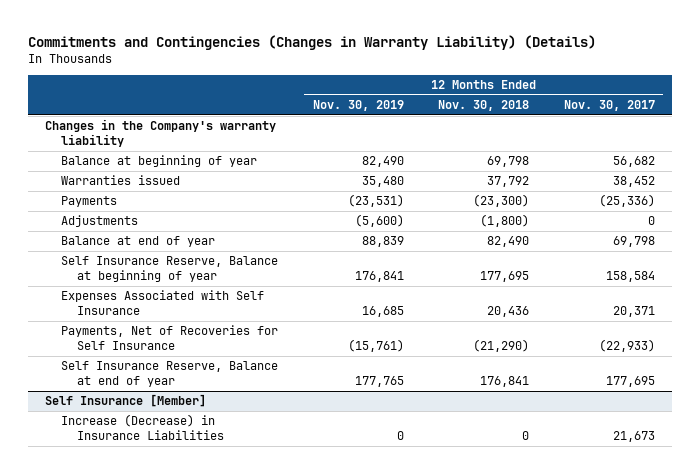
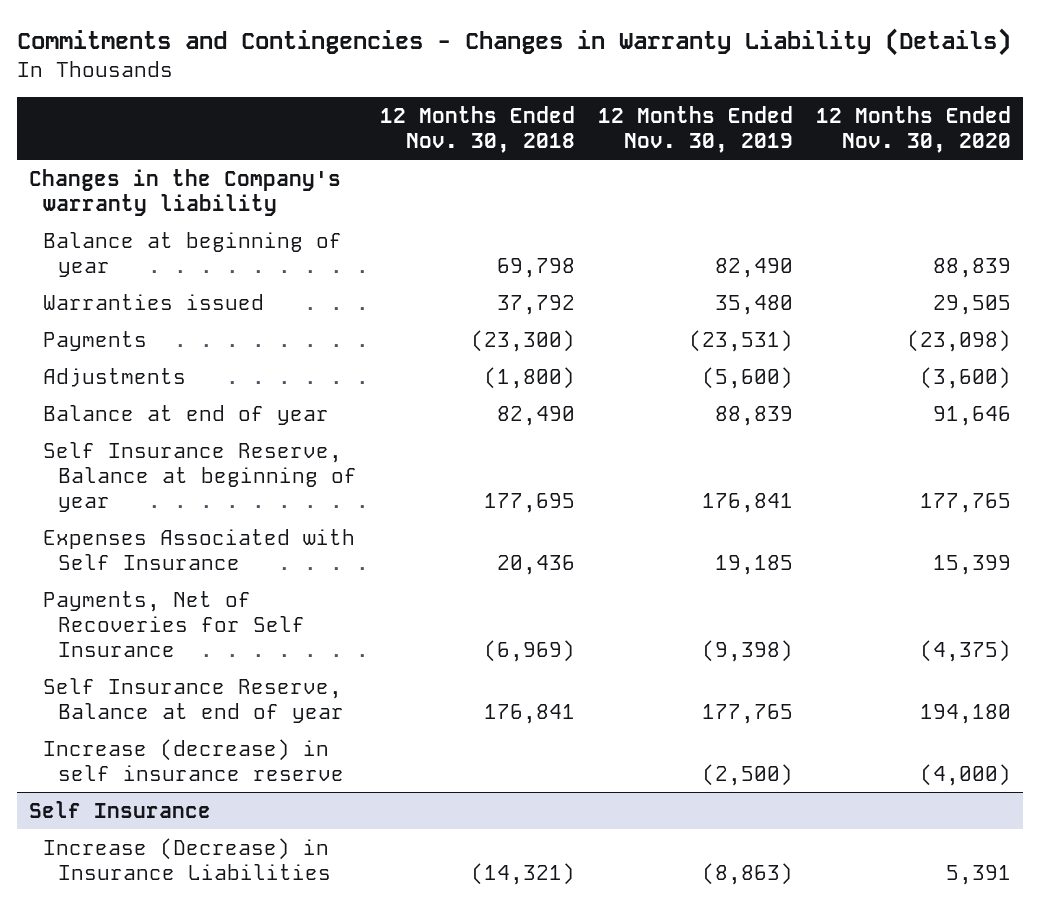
- Commitments and Contingencies (Changes in Warranty Liability) (Details)
+ Commitments and Contingencies - Changes in Warranty Liability (Details)
- | 12 Months Ended Nov. 30, 2019 | 12 Months Ended Nov. 30, 2018 | 12 Months Ended Nov. 30, 2017
+ | 12 Months Ended Nov. 30, 2018 | 12 Months Ended Nov. 30, 2019 | 12 Months Ended Nov. 30, 2020
- Expenses Associated with Self Insurance | 16,685 | 20,436 | 20,371
- Payments, Net of Recoveries for Self Insurance | (15,761) | (21,290) | (22,933)
+ Expenses Associated with Self Insurance | 20,436 | 19,185 | 15,399
+ Payments, Net of Recoveries for Self Insurance | (6,969) | (9,398) | (4,375)
- Self Insurance [Member]
- Increase (Decrease) in Insurance Liabilities | 0 | 0 | 21,673
+ Increase (decrease) in self insurance reserve | | (2,500) | (4,000)
+ Self Insurance
+ Increase (Decrease) in Insurance Liabilities | (14,321) | (8,863) | 5,391

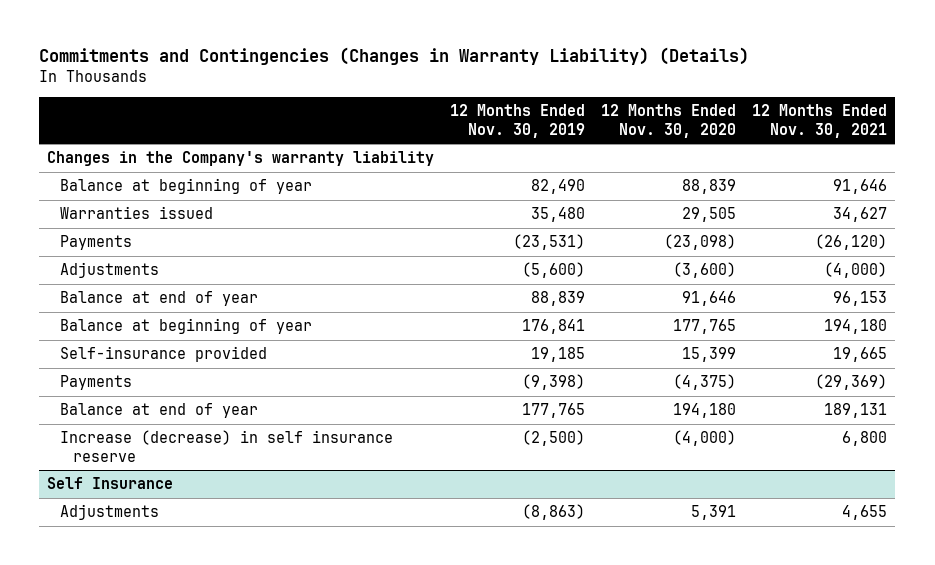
- Commitments and Contingencies - Changes in Warranty Liability (Details)
+ Commitments and Contingencies (Changes in Warranty Liability) (Details)
- | 12 Months Ended Nov. 30, 2018 | 12 Months Ended Nov. 30, 2019 | 12 Months Ended Nov. 30, 2020
+ | 12 Months Ended Nov. 30, 2019 | 12 Months Ended Nov. 30, 2020 | 12 Months Ended Nov. 30, 2021
- Self Insurance Reserve, Balance at beginning of year | 177,695 | 176,841 | 177,765
- Expenses Associated with Self Insurance | 20,436 | 19,185 | 15,399
- Payments, Net of Recoveries for Self Insurance | (6,969) | (9,398) | (4,375)
- Self Insurance Reserve, Balance at end of year | 176,841 | 177,765 | 194,180
+ Balance at beginning of year | 176,841 | 177,765 | 194,180
+ Self-insurance provided | 19,185 | 15,399 | 19,665
+ Payments | (9,398) | (4,375) | (29,369)
+ Balance at end of year | 177,765 | 194,180 | 189,131
@ Self Insurance
- Increase (Decrease) in Insurance Liabilities | (14,321) | (8,863) | 5,391
+ Adjustments | (8,863) | 5,391 | 4,655

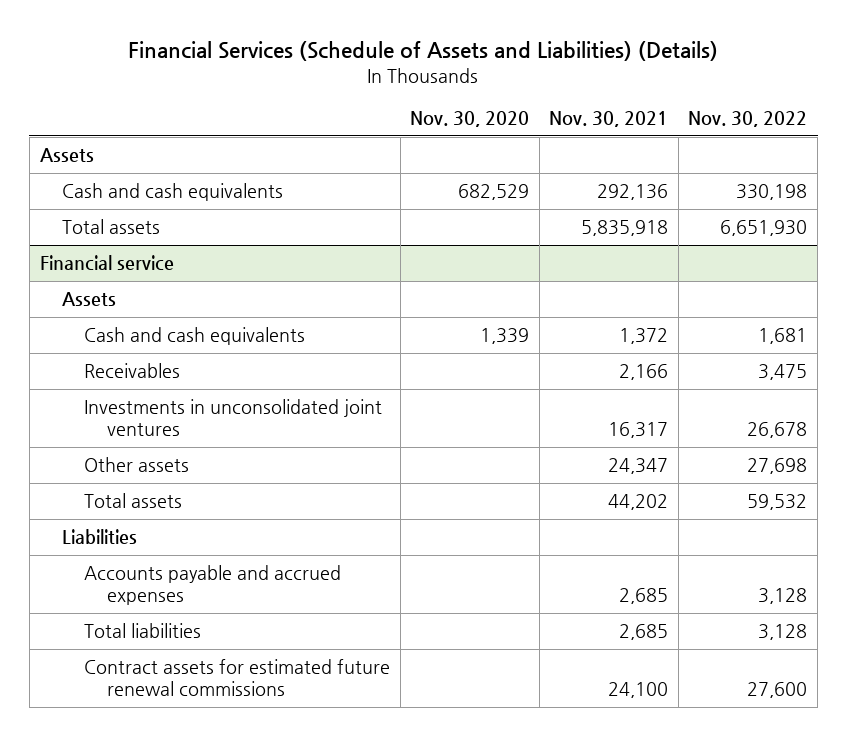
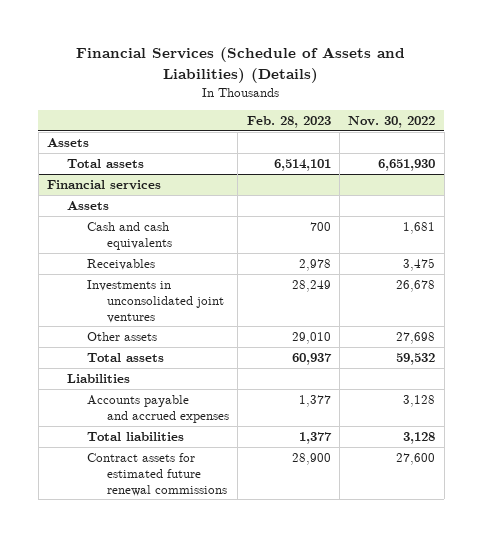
- | Nov. 30, 2020 | Nov. 30, 2021 | Nov. 30, 2022
+ | Feb. 28, 2023 | Nov. 30, 2022
- Cash and cash equivalents | 682,529 | 292,136 | 330,198
- Financial service
+ Financial services

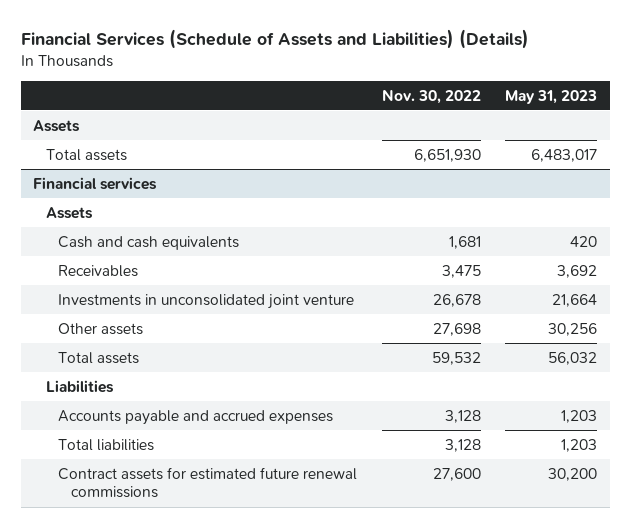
- | Feb. 28, 2023 | Nov. 30, 2022
+ | Nov. 30, 2022 | May 31, 2023
@ Financial services
- Investments in unconsolidated joint ventures | 28,249 | 26,678
+ Investments in unconsolidated joint venture | 26,678 | 21,664

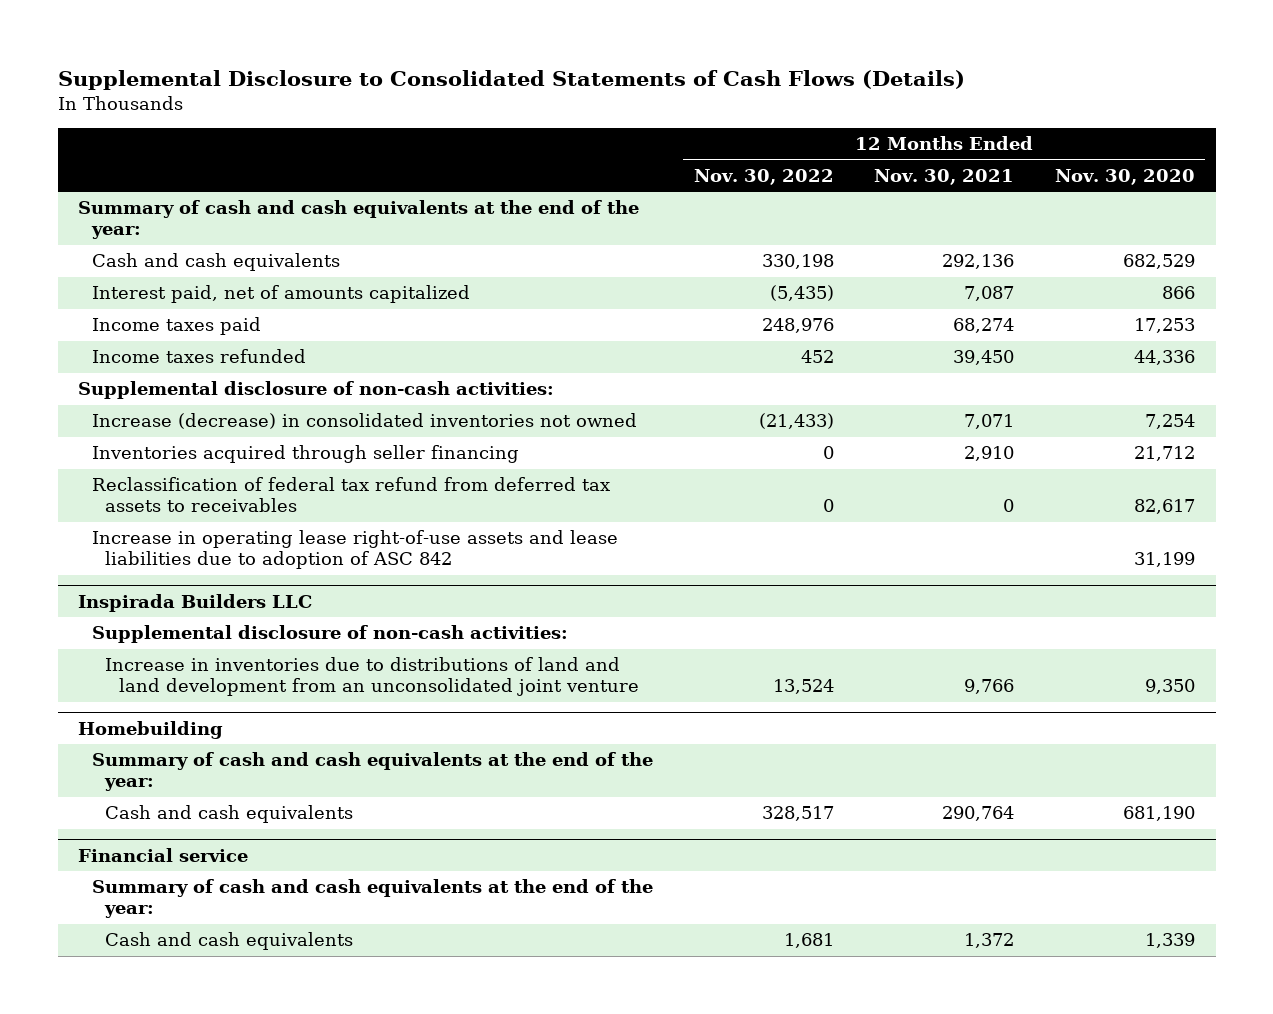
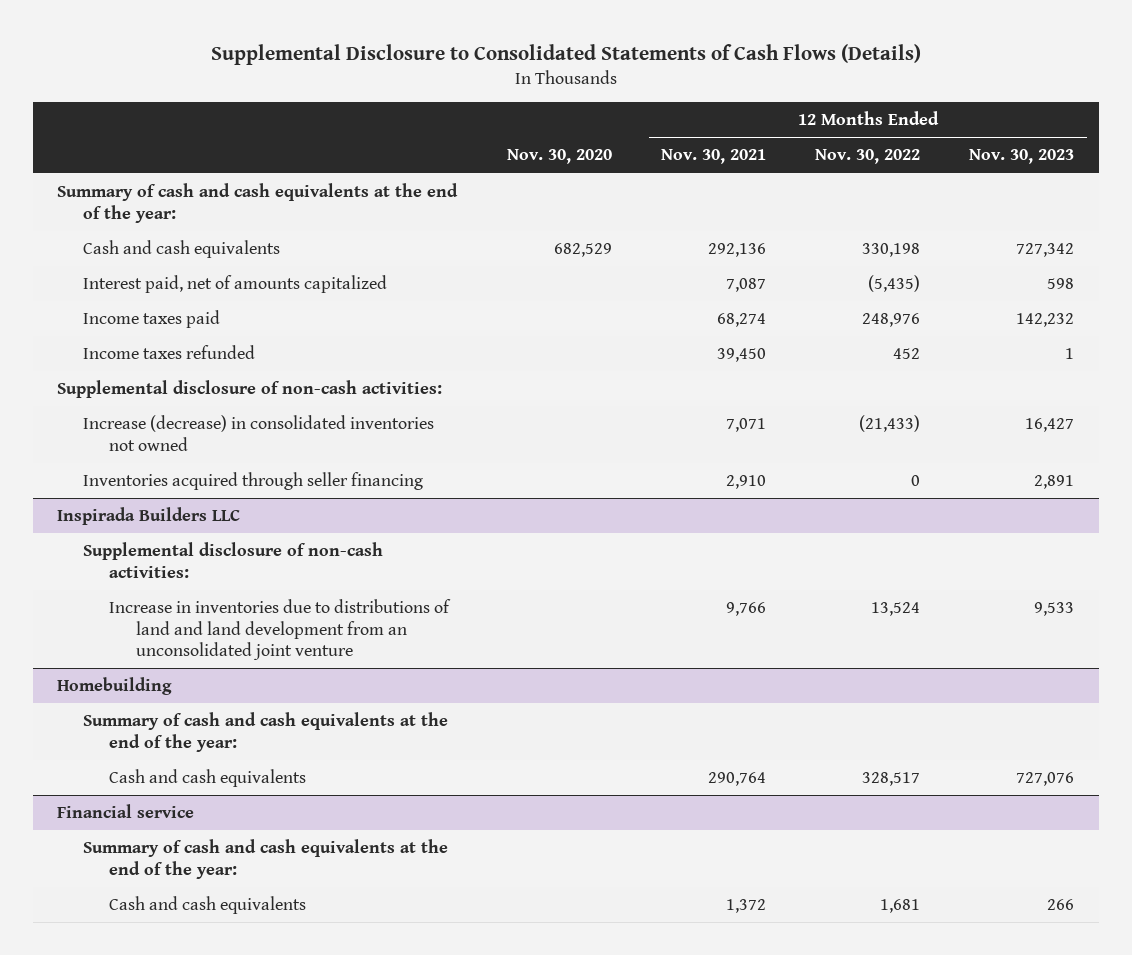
- | 12 Months Ended Nov. 30, 2022 | 12 Months Ended Nov. 30, 2021 | 12 Months Ended Nov. 30, 2020
+ | Nov. 30, 2020 | 12 Months Ended Nov. 30, 2021 | 12 Months Ended Nov. 30, 2022 | 12 Months Ended Nov. 30, 2023
- Reclassification of federal tax refund from deferred tax assets to receivables | 0 | 0 | 82,617
- Increase in operating lease right-of-use assets and lease liabilities due to adoption of ASC 842 | | | 31,199

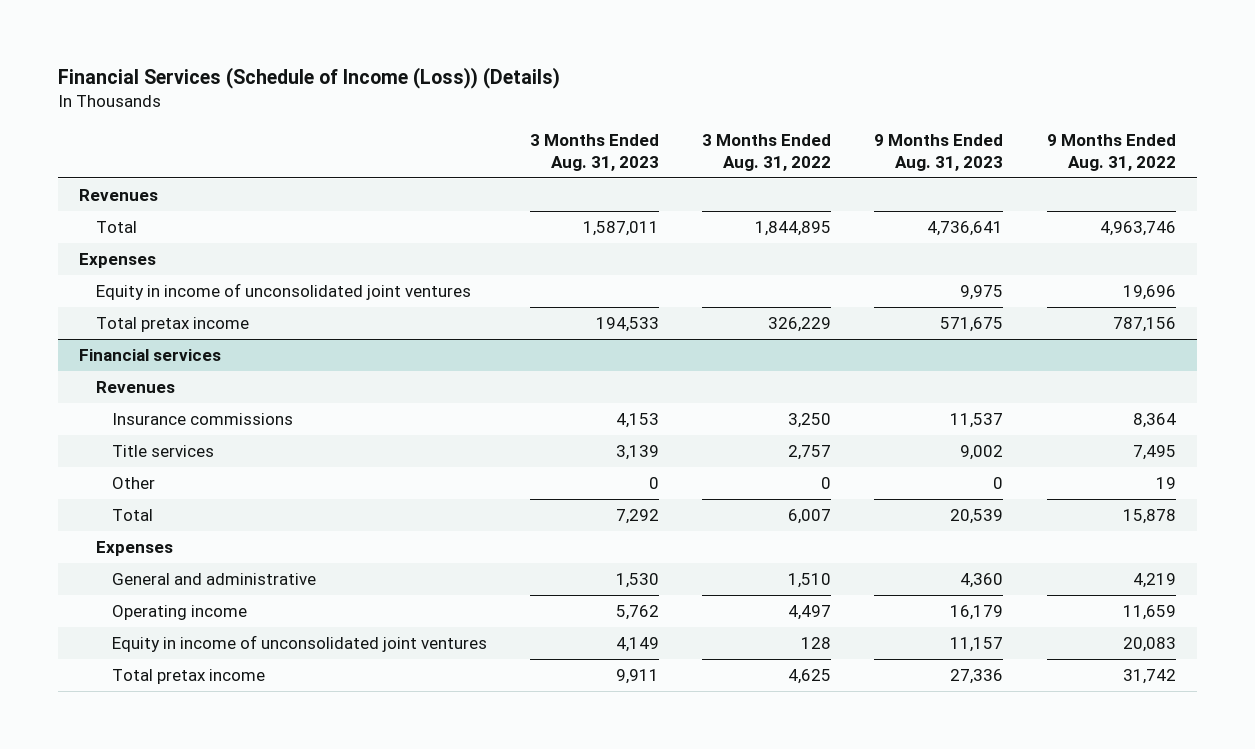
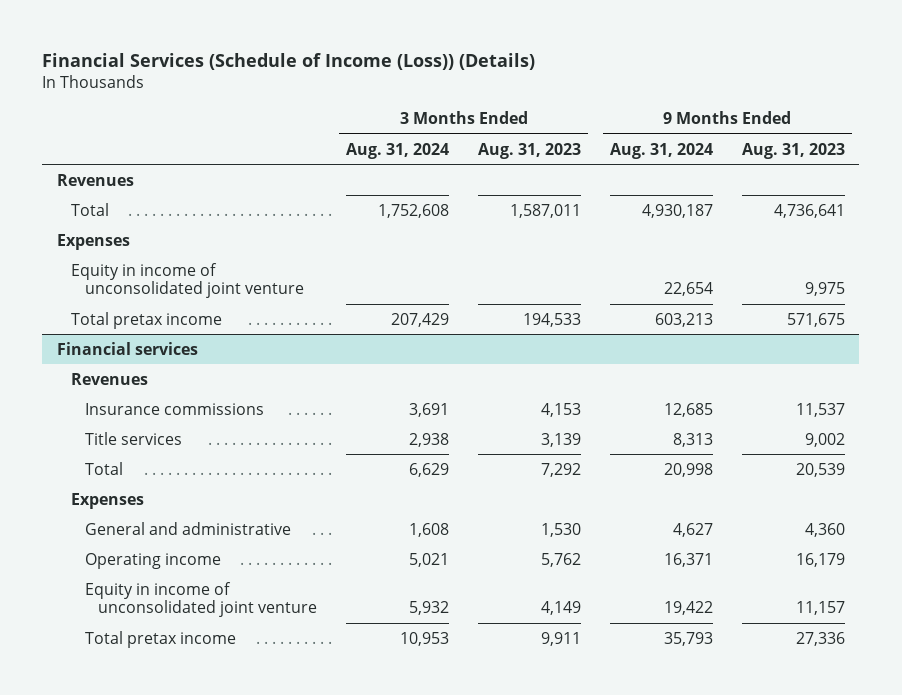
- | 3 Months Ended Aug. 31, 2023 | 3 Months Ended Aug. 31, 2022 | 9 Months Ended Aug. 31, 2023 | 9 Months Ended Aug. 31, 2022
+ | 3 Months Ended Aug. 31, 2024 | 3 Months Ended Aug. 31, 2023 | 9 Months Ended Aug. 31, 2024 | 9 Months Ended Aug. 31, 2023
- Equity in income of unconsolidated joint ventures | | | 9,975 | 19,696
+ Equity in income of unconsolidated joint venture | | | 22,654 | 9,975
@ Financial services
- Other | 0 | 0 | 0 | 19
- Equity in income of unconsolidated joint ventures | 4,149 | 128 | 11,157 | 20,083
+ Equity in income of unconsolidated joint venture | 5,932 | 4,149 | 19,422 | 11,157

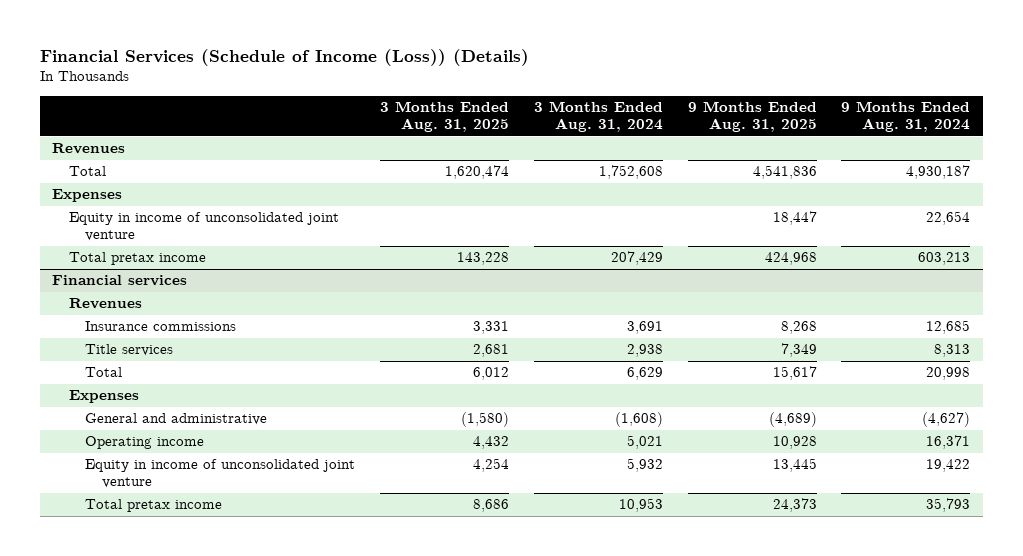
- | 3 Months Ended Aug. 31, 2024 | 3 Months Ended Aug. 31, 2023 | 9 Months Ended Aug. 31, 2024 | 9 Months Ended Aug. 31, 2023
+ | 3 Months Ended Aug. 31, 2025 | 3 Months Ended Aug. 31, 2024 | 9 Months Ended Aug. 31, 2025 | 9 Months Ended Aug. 31, 2024
@ Financial services
- General and administrative | 1,608 | 1,530 | 4,627 | 4,360
+ General and administrative | (1,580) | (1,608) | (4,689) | (4,627)

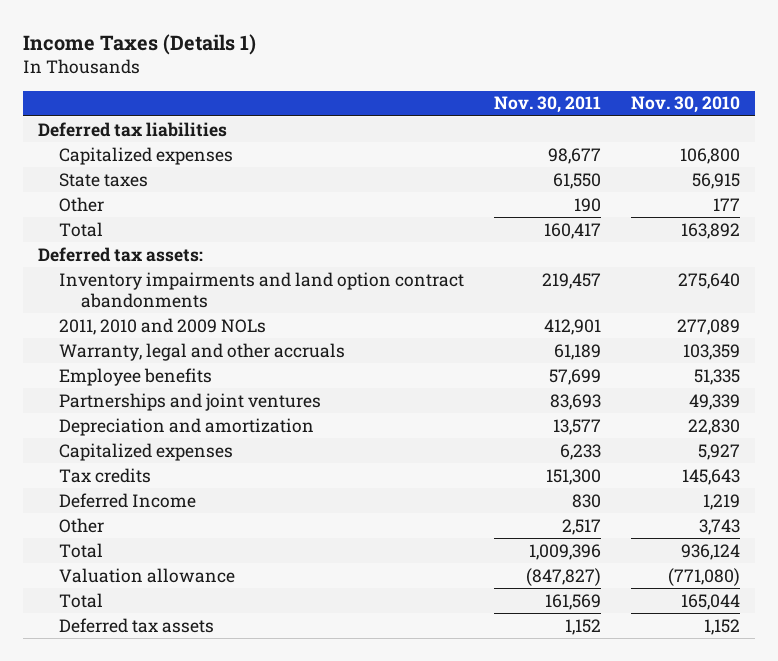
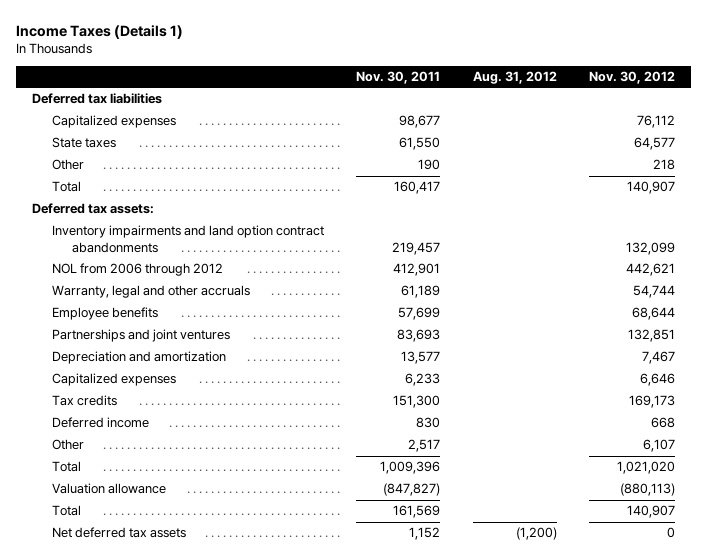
- | Nov. 30, 2011 | Nov. 30, 2010
+ | Nov. 30, 2011 | Aug. 31, 2012 | Nov. 30, 2012
- 2011, 2010 and 2009 NOLs | 412,901 | 277,089
+ NOL from 2006 through 2012 | 412,901 | | 442,621
- Deferred Income | 830 | 1,219
+ Deferred income | 830 | | 668
- Deferred tax assets | 1,152 | 1,152
+ Net deferred tax assets | 1,152 | (1,200) | 0

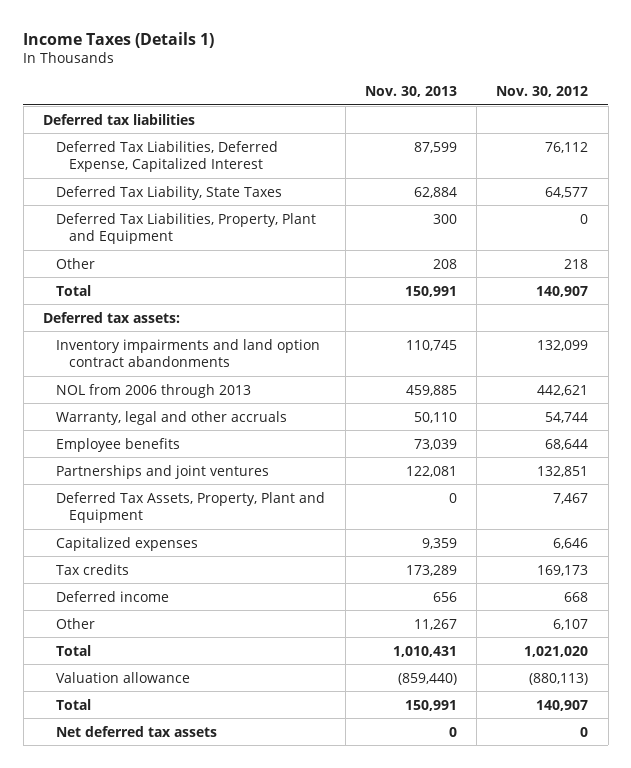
- | Nov. 30, 2011 | Aug. 31, 2012 | Nov. 30, 2012
+ | Nov. 30, 2013 | Nov. 30, 2012
- Capitalized expenses | 98,677 | | 76,112
- State taxes | 61,550 | | 64,577
+ Deferred Tax Liabilities, Deferred Expense, Capitalized Interest | 87,599 | 76,112
+ Deferred Tax Liability, State Taxes | 62,884 | 64,577
+ Deferred Tax Liabilities, Property, Plant and Equipment | 300 | 0
- NOL from 2006 through 2012 | 412,901 | | 442,621
+ NOL from 2006 through 2013 | 459,885 | 442,621
- Depreciation and amortization | 13,577 | | 7,467
+ Deferred Tax Assets, Property, Plant and Equipment | 0 | 7,467

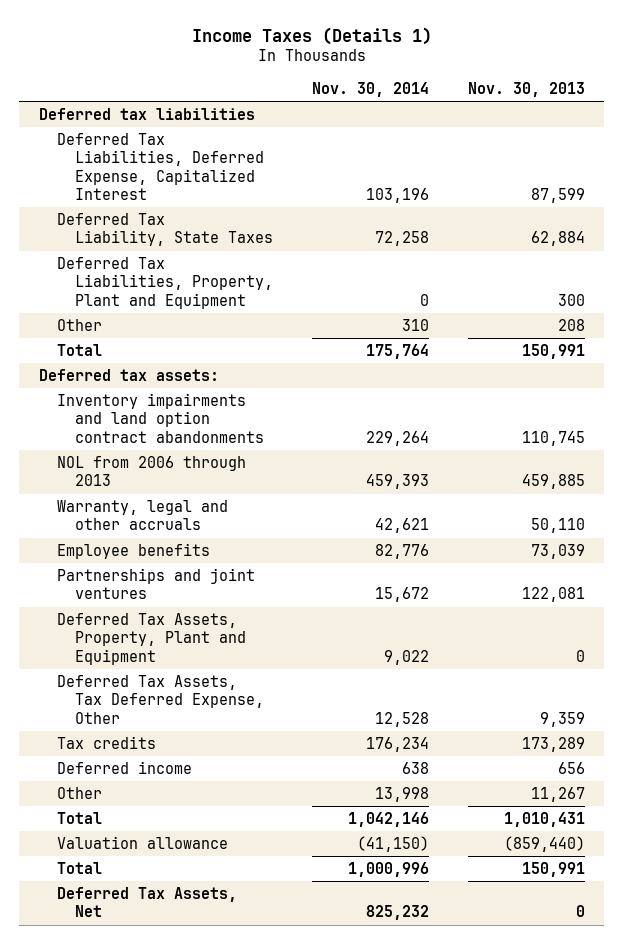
- | Nov. 30, 2013 | Nov. 30, 2012
+ | Nov. 30, 2014 | Nov. 30, 2013
- Capitalized expenses | 9,359 | 6,646
+ Deferred Tax Assets, Tax Deferred Expense, Other | 12,528 | 9,359
- Net deferred tax assets | 0 | 0
+ Deferred Tax Assets, Net | 825,232 | 0

